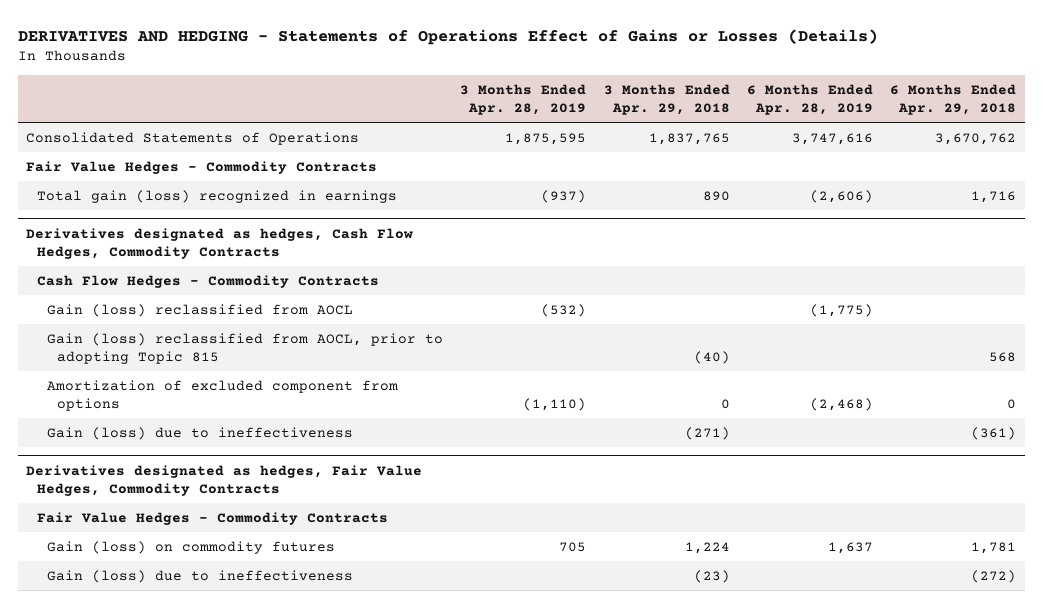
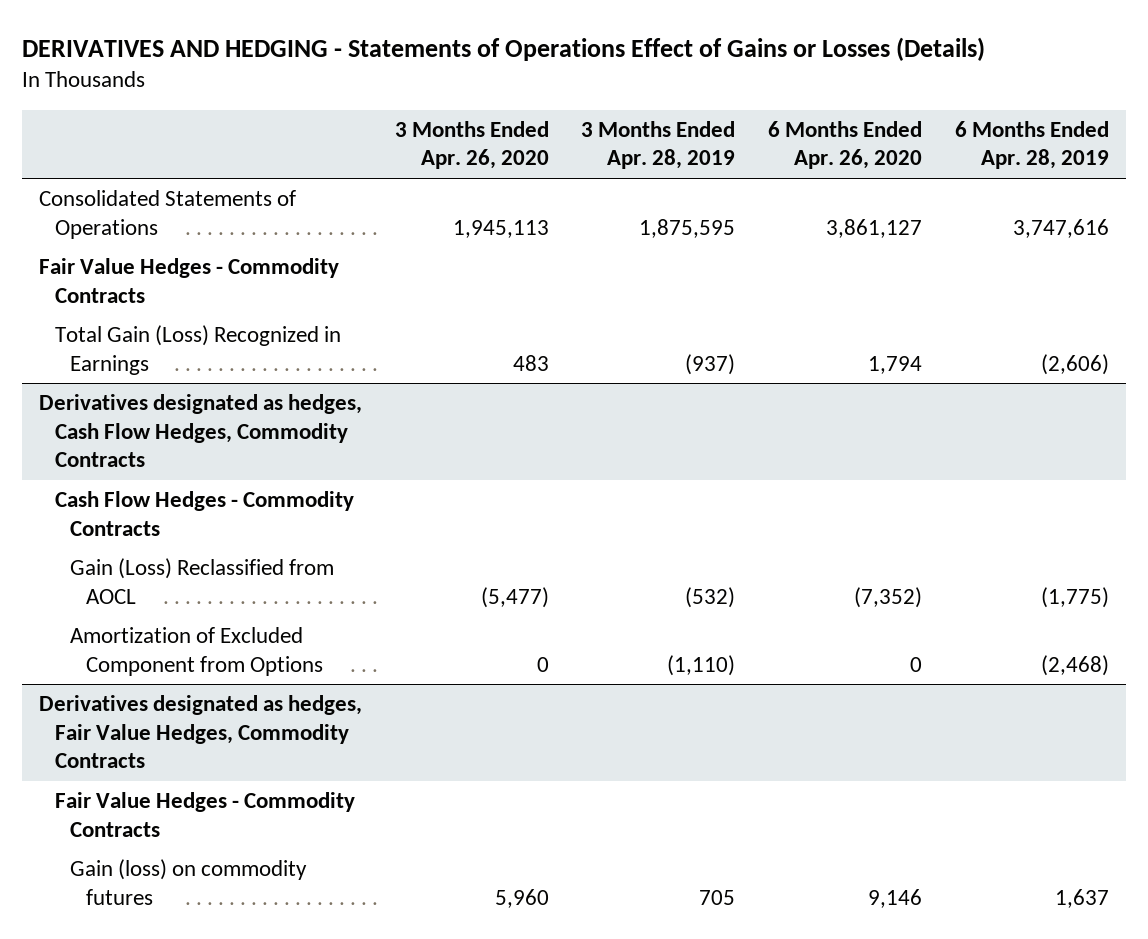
- | 3 Months Ended Apr. 28, 2019 | 3 Months Ended Apr. 29, 2018 | 6 Months Ended Apr. 28, 2019 | 6 Months Ended Apr. 29, 2018
+ | 3 Months Ended Apr. 26, 2020 | 3 Months Ended Apr. 28, 2019 | 6 Months Ended Apr. 26, 2020 | 6 Months Ended Apr. 28, 2019
- Total gain (loss) recognized in earnings | (937) | 890 | (2,606) | 1,716
+ Total Gain (Loss) Recognized in Earnings | 483 | (937) | 1,794 | (2,606)
@ Derivatives designated as hedges, Cash Flow Hedges, Commodity Contracts
- Gain (loss) reclassified from AOCL | (532) | | (1,775) |
- Gain (loss) reclassified from AOCL, prior to adopting Topic 815 | | (40) | | 568
- Amortization of excluded component from options | (1,110) | 0 | (2,468) | 0
- Gain (loss) due to ineffectiveness | | (271) | | (361)
+ Gain (Loss) Reclassified from AOCL | (5,477) | (532) | (7,352) | (1,775)
+ Amortization of Excluded Component from Options | 0 | (1,110) | 0 | (2,468)
@ Derivatives designated as hedges, Fair Value Hedges, Commodity Contracts
- Gain (loss) due to ineffectiveness | | (23) | | (272)

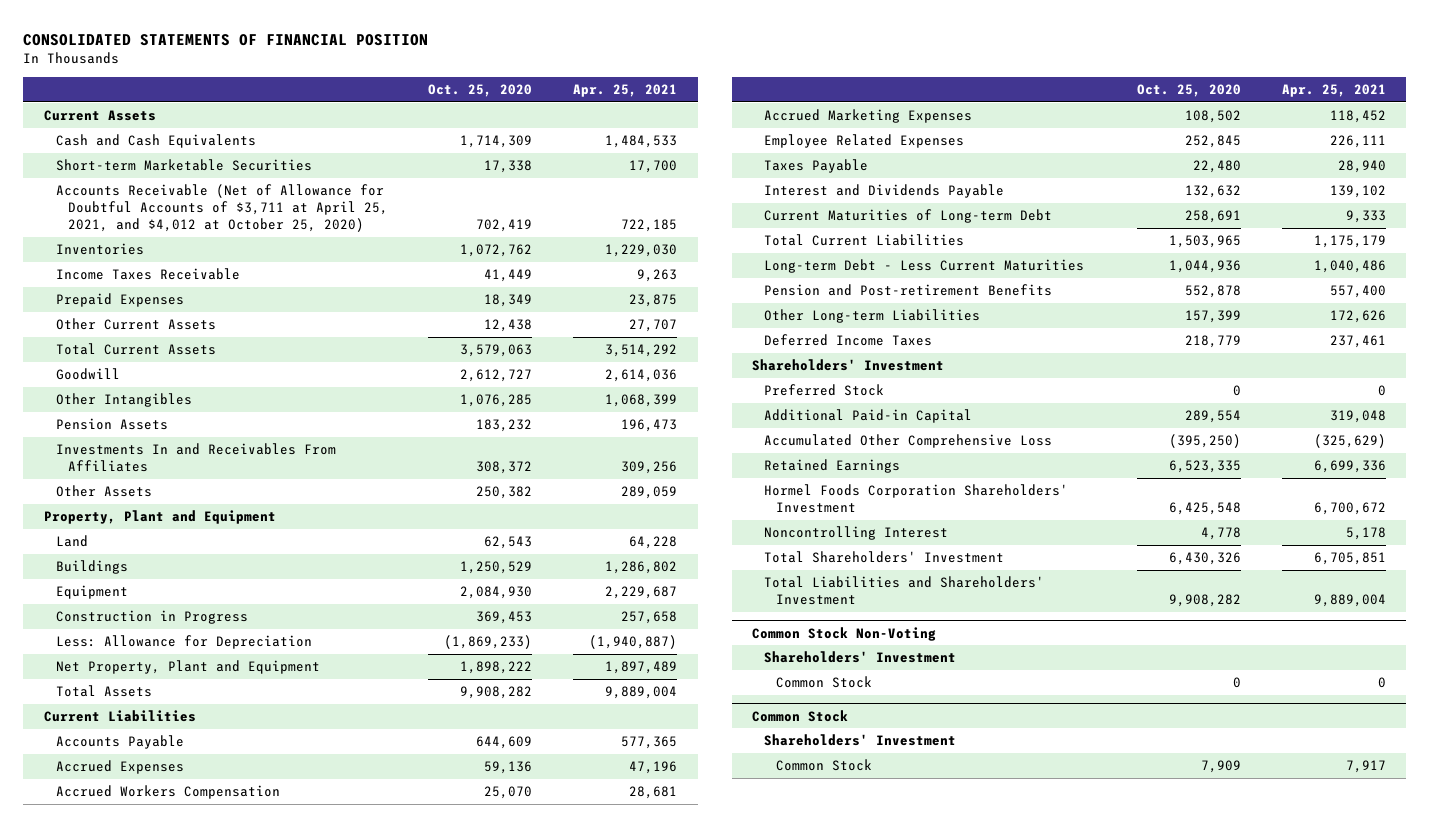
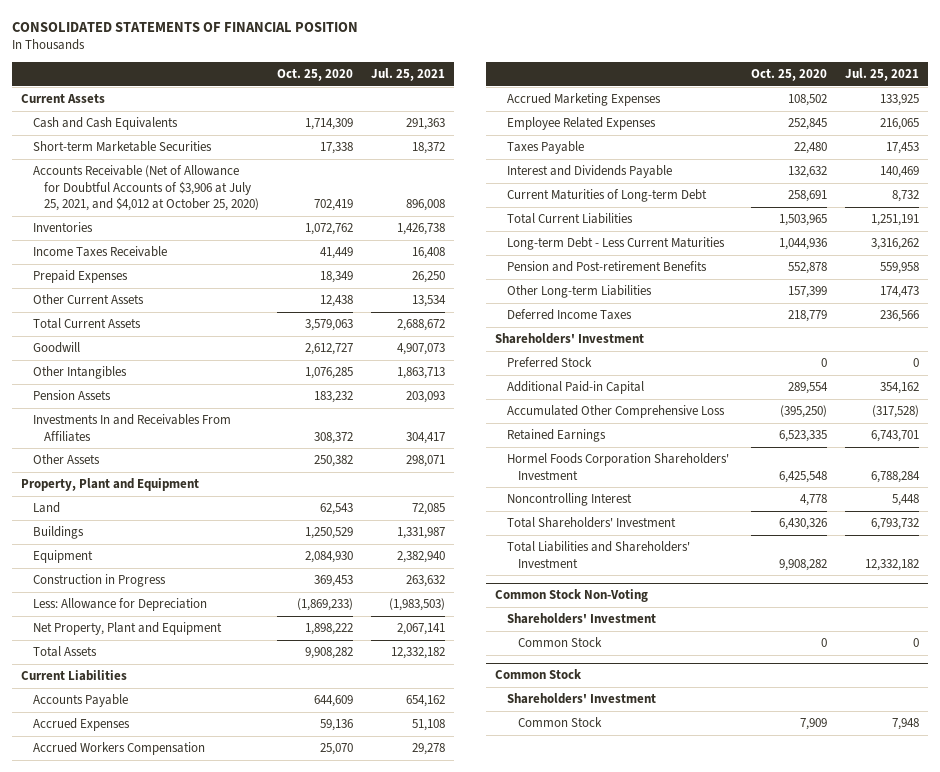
- | Oct. 25, 2020 | Apr. 25, 2021
+ | Oct. 25, 2020 | Jul. 25, 2021
- Accounts Receivable (Net of Allowance for Doubtful Accounts of $3,711 at April 25, 2021, and $4,012 at October 25, 2020) | 702,419 | 722,185
+ Accounts Receivable (Net of Allowance for Doubtful Accounts of $3,906 at July 25, 2021, and $4,012 at October 25, 2020) | 702,419 | 896,008

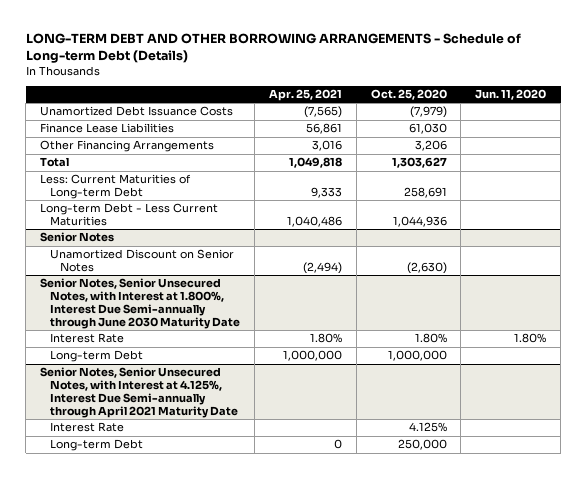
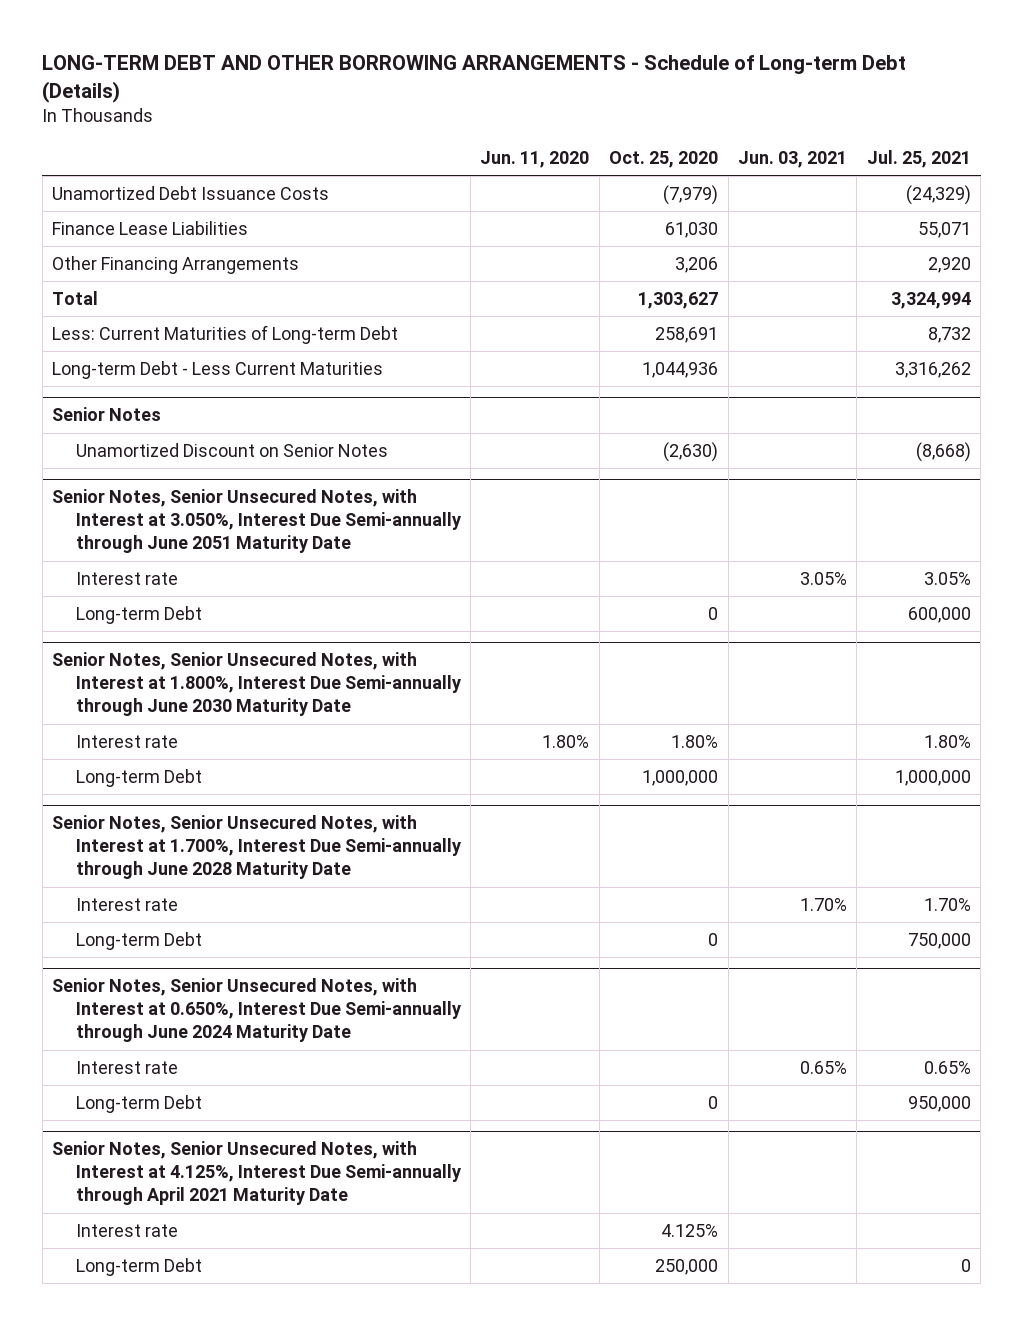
- | Apr. 25, 2021 | Oct. 25, 2020 | Jun. 11, 2020
+ | Jun. 11, 2020 | Oct. 25, 2020 | Jun. 03, 2021 | Jul. 25, 2021
+ Senior Notes, Senior Unsecured Notes, with Interest at 3.050%, Interest Due Semi-annually through June 2051 Maturity Date
+ Interest rate | | | 3.05% | 3.05%
+ Long-term Debt | | 0 | | 600,000
@ Senior Notes, Senior Unsecured Notes, with Interest at 1.800%, Interest Due Semi-annually through June 2030 Maturity Date
- Interest Rate | 1.80% | 1.80% | 1.80%
+ Interest rate | 1.80% | 1.80% | | 1.80%
+ Senior Notes, Senior Unsecured Notes, with Interest at 1.700%, Interest Due Semi-annually through June 2028 Maturity Date
+ Interest rate | | | 1.70% | 1.70%
+ Long-term Debt | | 0 | | 750,000
+ Senior Notes, Senior Unsecured Notes, with Interest at 0.650%, Interest Due Semi-annually through June 2024 Maturity Date
+ Interest rate | | | 0.65% | 0.65%
+ Long-term Debt | | 0 | | 950,000
@ Senior Notes, Senior Unsecured Notes, with Interest at 4.125%, Interest Due Semi-annually through April 2021 Maturity Date
- Interest Rate | | 4.125% |
+ Interest rate | | 4.125% | |

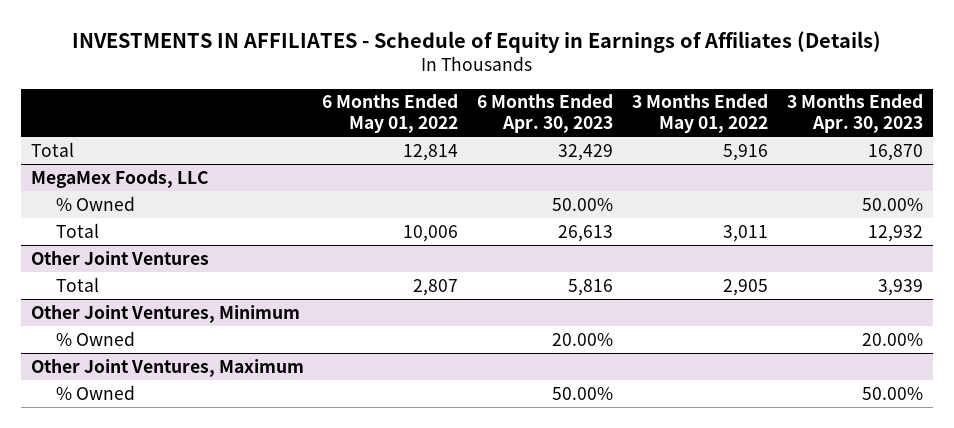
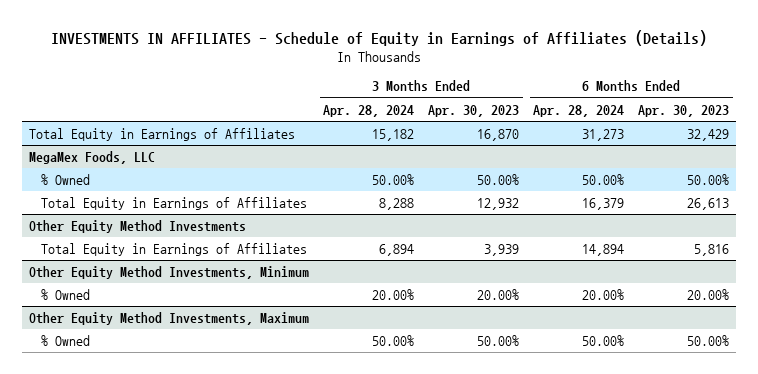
- | 6 Months Ended May 01, 2022 | 6 Months Ended Apr. 30, 2023 | 3 Months Ended May 01, 2022 | 3 Months Ended Apr. 30, 2023
+ | 3 Months Ended Apr. 28, 2024 | 3 Months Ended Apr. 30, 2023 | 6 Months Ended Apr. 28, 2024 | 6 Months Ended Apr. 30, 2023
- Total | 12,814 | 32,429 | 5,916 | 16,870
+ Total Equity in Earnings of Affiliates | 15,182 | 16,870 | 31,273 | 32,429
@ MegaMex Foods, LLC
- Total | 10,006 | 26,613 | 3,011 | 12,932
- Other Joint Ventures
- Total | 2,807 | 5,816 | 2,905 | 3,939
- Other Joint Ventures, Minimum
@ MegaMex Foods, LLC
+ Total Equity in Earnings of Affiliates | 8,288 | 12,932 | 16,379 | 26,613
+ Other Equity Method Investments
+ Total Equity in Earnings of Affiliates | 6,894 | 3,939 | 14,894 | 5,816
+ Other Equity Method Investments, Minimum
- Other Joint Ventures, Maximum
+ Other Equity Method Investments, Maximum

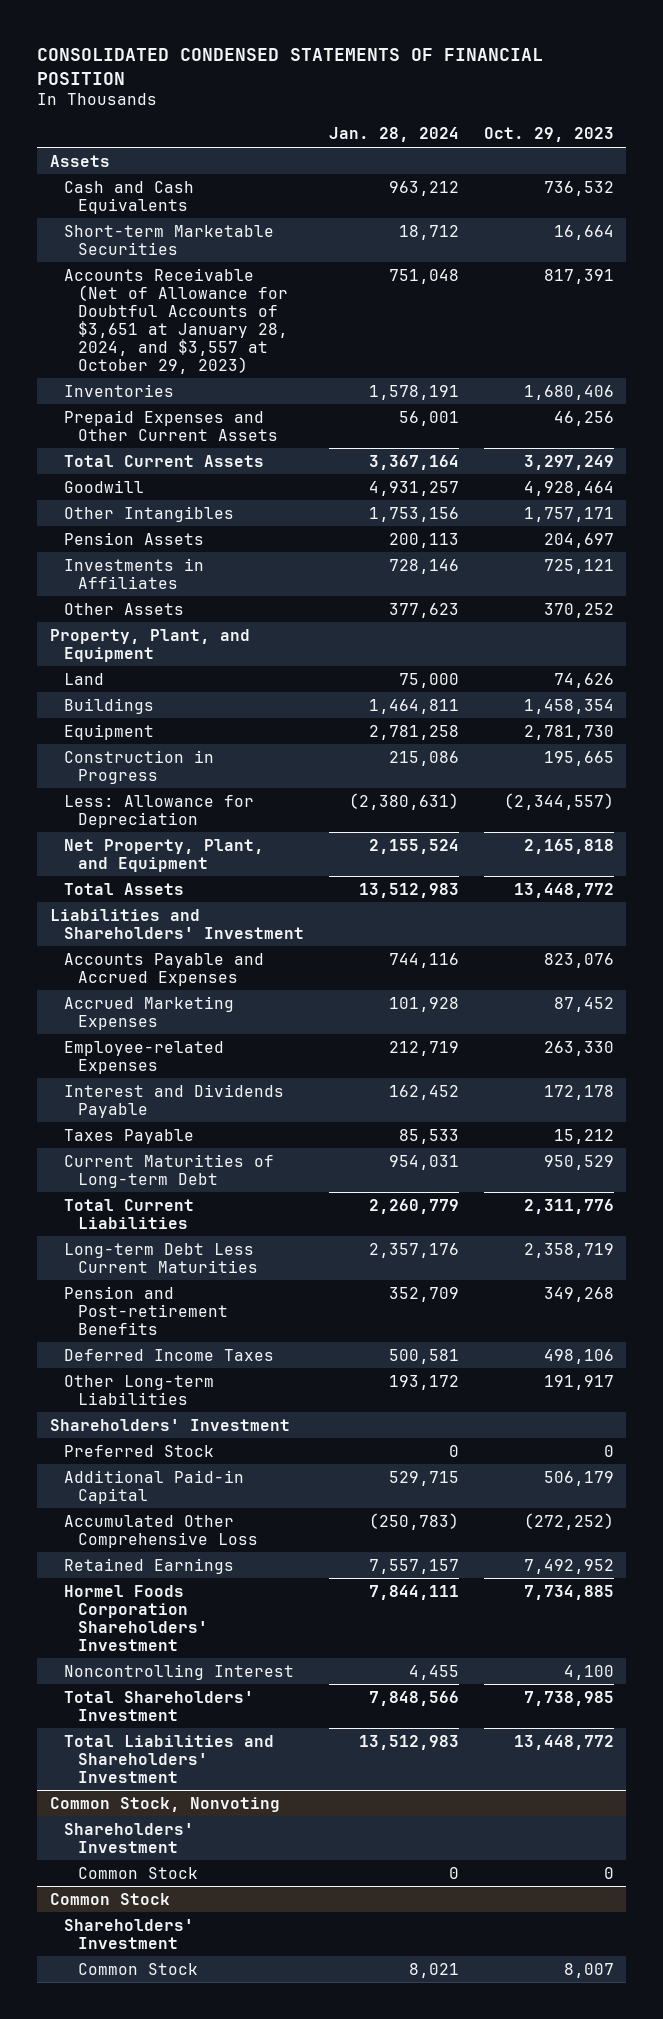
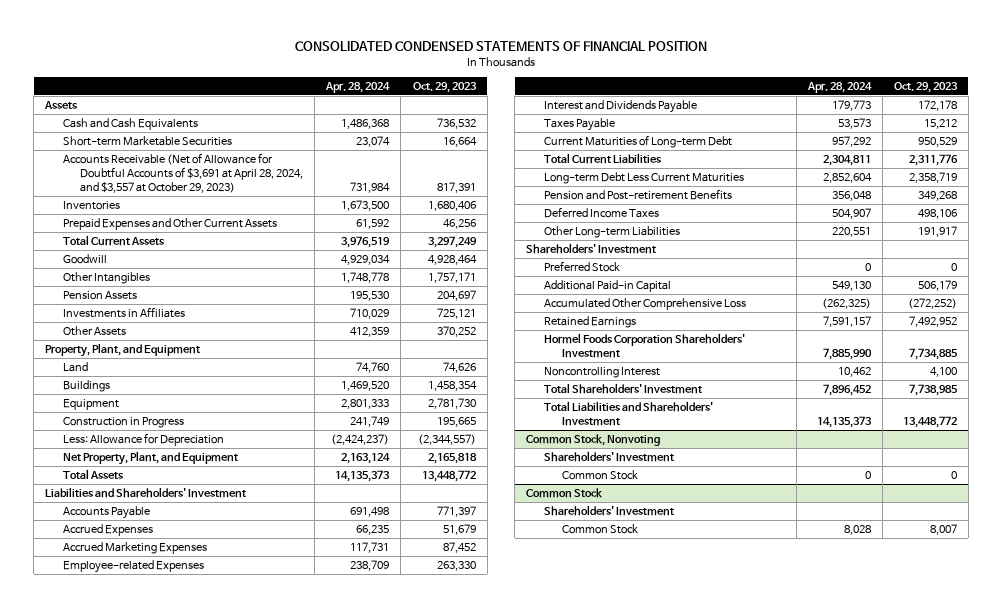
- | Jan. 28, 2024 | Oct. 29, 2023
+ | Apr. 28, 2024 | Oct. 29, 2023
- Accounts Receivable (Net of Allowance for Doubtful Accounts of $3,651 at January 28, 2024, and $3,557 at October 29, 2023) | 751,048 | 817,391
+ Accounts Receivable (Net of Allowance for Doubtful Accounts of $3,691 at April 28, 2024, and $3,557 at October 29, 2023) | 731,984 | 817,391
- Accounts Payable and Accrued Expenses | 744,116 | 823,076
+ Accounts Payable | 691,498 | 771,397
+ Accrued Expenses | 66,235 | 51,679

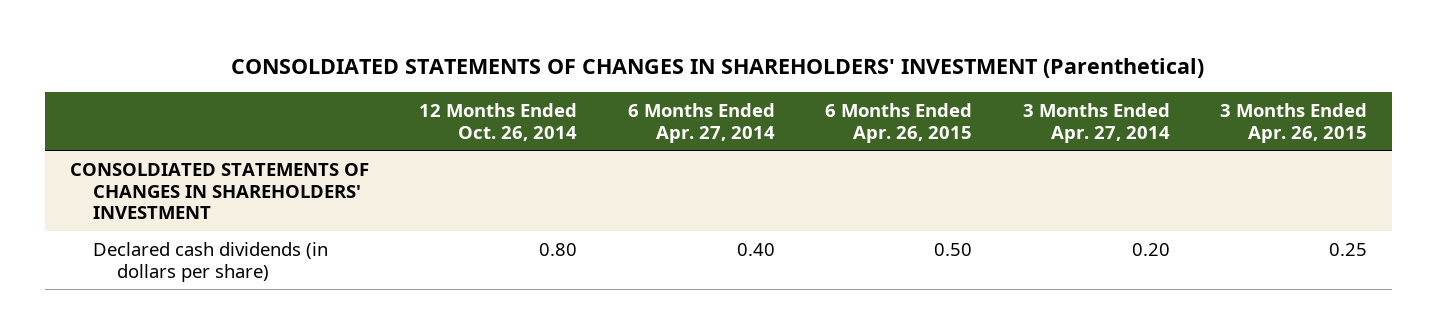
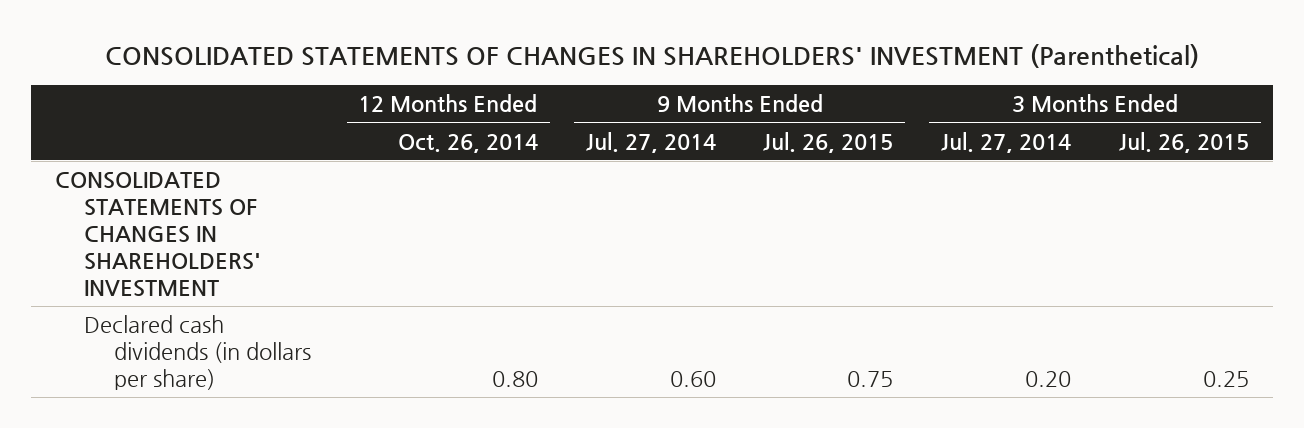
- CONSOLDIATED STATEMENTS OF CHANGES IN SHAREHOLDERS' INVESTMENT (Parenthetical)
+ CONSOLIDATED STATEMENTS OF CHANGES IN SHAREHOLDERS' INVESTMENT (Parenthetical)
- | 12 Months Ended Oct. 26, 2014 | 6 Months Ended Apr. 27, 2014 | 6 Months Ended Apr. 26, 2015 | 3 Months Ended Apr. 27, 2014 | 3 Months Ended Apr. 26, 2015
+ | 12 Months Ended Oct. 26, 2014 | 9 Months Ended Jul. 27, 2014 | 9 Months Ended Jul. 26, 2015 | 3 Months Ended Jul. 27, 2014 | 3 Months Ended Jul. 26, 2015
- CONSOLDIATED STATEMENTS OF CHANGES IN SHAREHOLDERS' INVESTMENT
+ CONSOLIDATED STATEMENTS OF CHANGES IN SHAREHOLDERS' INVESTMENT

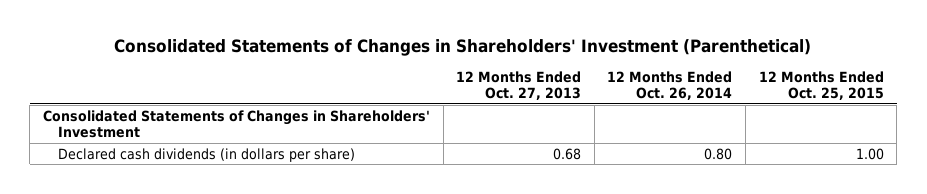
- CONSOLIDATED STATEMENTS OF CHANGES IN SHAREHOLDERS' INVESTMENT (Parenthetical)
+ Consolidated Statements of Changes in Shareholders' Investment (Parenthetical)
- | 12 Months Ended Oct. 26, 2014 | 9 Months Ended Jul. 27, 2014 | 9 Months Ended Jul. 26, 2015 | 3 Months Ended Jul. 27, 2014 | 3 Months Ended Jul. 26, 2015
+ | 12 Months Ended Oct. 27, 2013 | 12 Months Ended Oct. 26, 2014 | 12 Months Ended Oct. 25, 2015
- CONSOLIDATED STATEMENTS OF CHANGES IN SHAREHOLDERS' INVESTMENT
+ Consolidated Statements of Changes in Shareholders' Investment

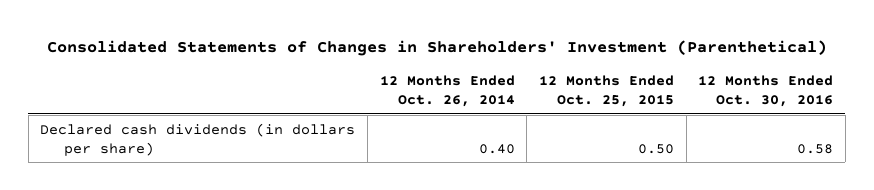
- | 12 Months Ended Oct. 27, 2013 | 12 Months Ended Oct. 26, 2014 | 12 Months Ended Oct. 25, 2015
+ | 12 Months Ended Oct. 26, 2014 | 12 Months Ended Oct. 25, 2015 | 12 Months Ended Oct. 30, 2016
- Consolidated Statements of Changes in Shareholders' Investment
- Declared cash dividends (in dollars per share) | 0.68 | 0.80 | 1.00
+ Declared cash dividends (in dollars per share) | 0.40 | 0.50 | 0.58

